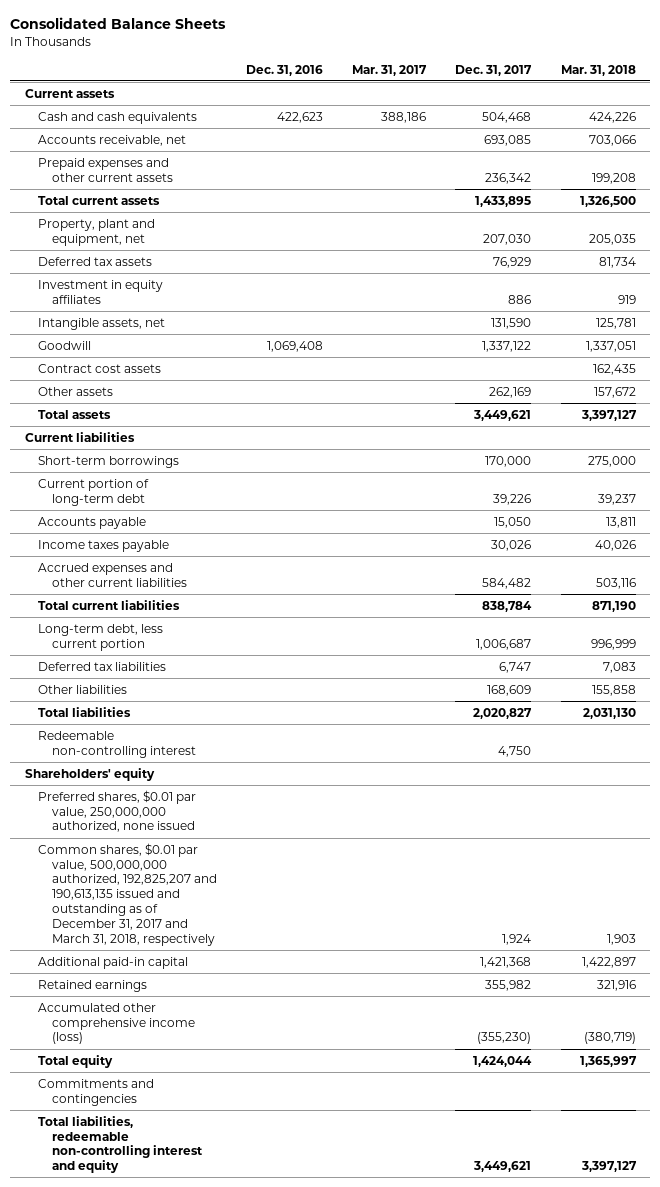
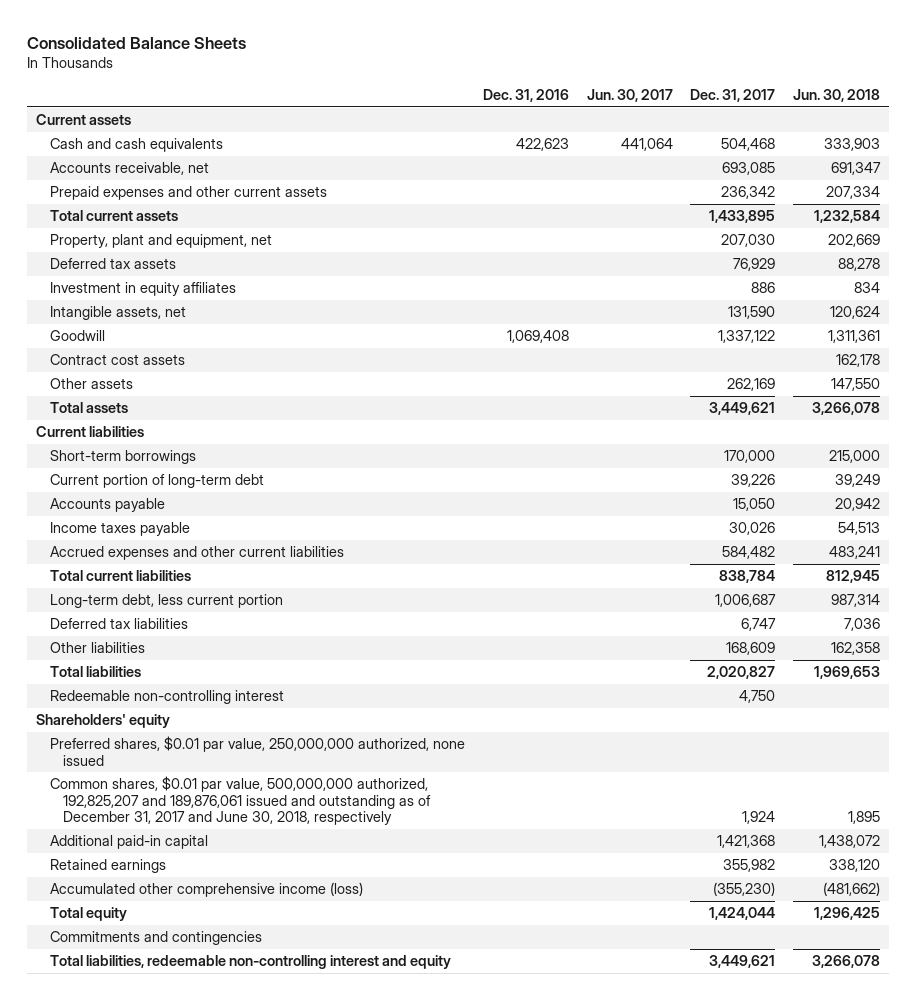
- | Dec. 31, 2016 | Mar. 31, 2017 | Dec. 31, 2017 | Mar. 31, 2018
+ | Dec. 31, 2016 | Jun. 30, 2017 | Dec. 31, 2017 | Jun. 30, 2018
- Common shares, $0.01 par value, 500,000,000 authorized, 192,825,207 and 190,613,135 issued and outstanding as of December 31, 2017 and March 31, 2018, respectively | | | 1,924 | 1,903
+ Common shares, $0.01 par value, 500,000,000 authorized, 192,825,207 and 189,876,061 issued and outstanding as of December 31, 2017 and June 30, 2018, respectively | | | 1,924 | 1,895

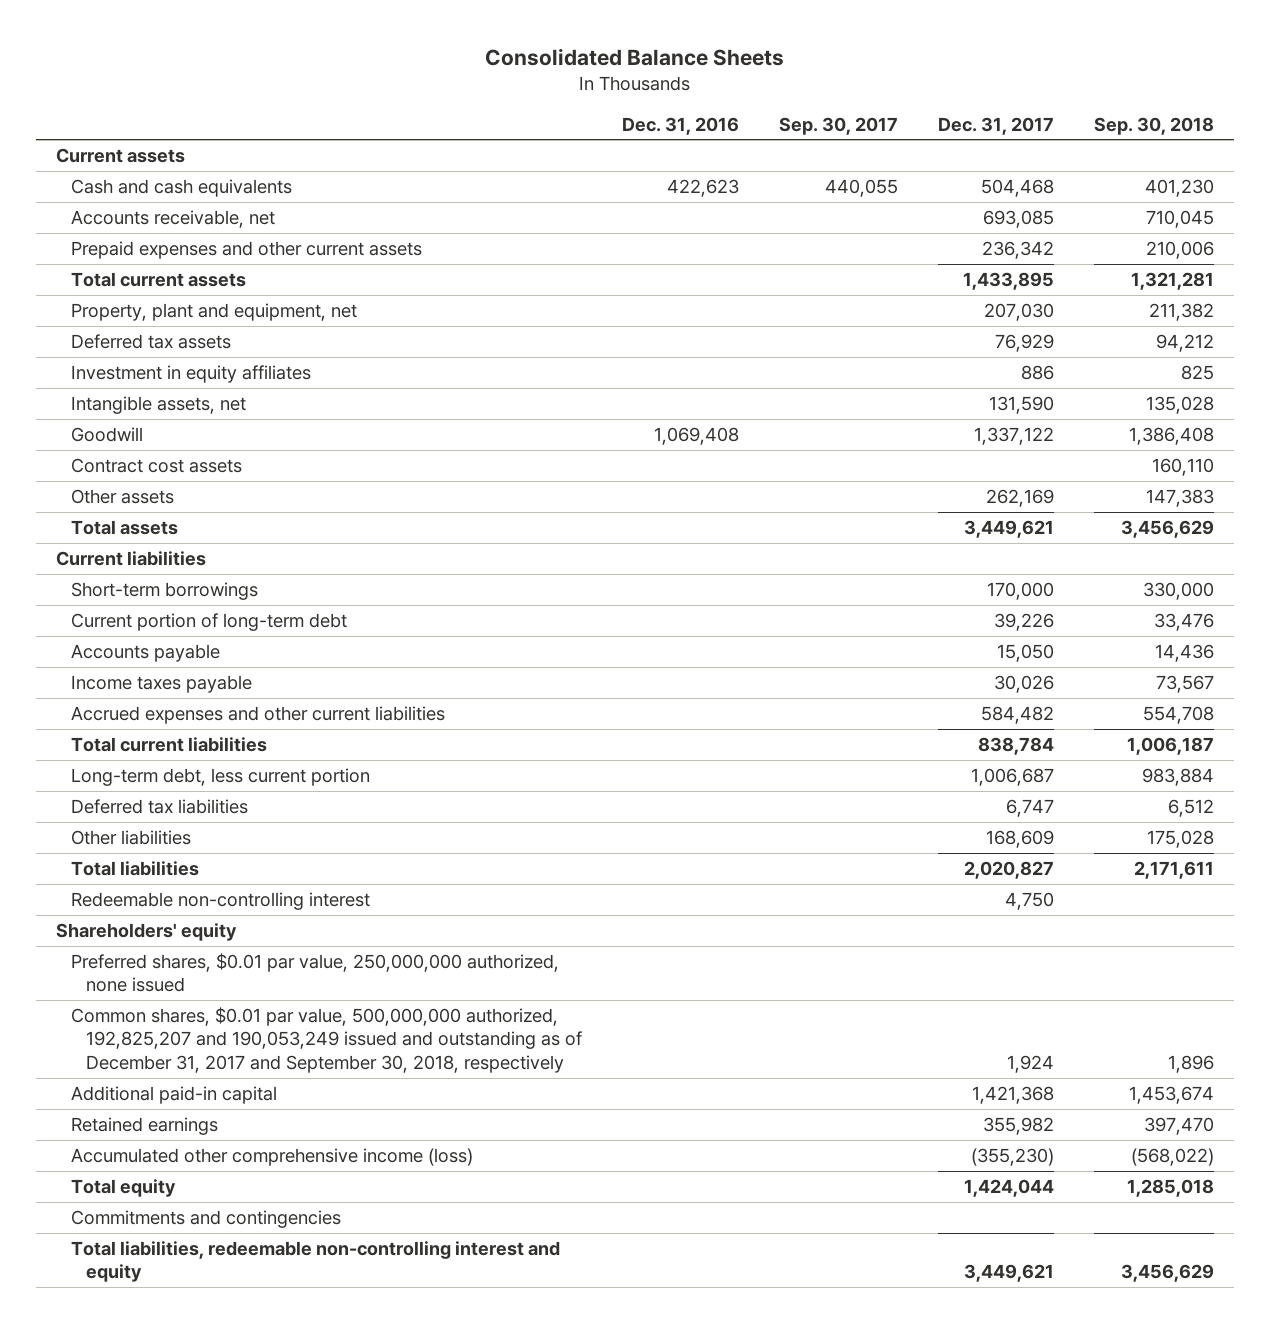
- | Dec. 31, 2016 | Jun. 30, 2017 | Dec. 31, 2017 | Jun. 30, 2018
+ | Dec. 31, 2016 | Sep. 30, 2017 | Dec. 31, 2017 | Sep. 30, 2018
- Common shares, $0.01 par value, 500,000,000 authorized, 192,825,207 and 189,876,061 issued and outstanding as of December 31, 2017 and June 30, 2018, respectively | | | 1,924 | 1,895
+ Common shares, $0.01 par value, 500,000,000 authorized, 192,825,207 and 190,053,249 issued and outstanding as of December 31, 2017 and September 30, 2018, respectively | | | 1,924 | 1,896

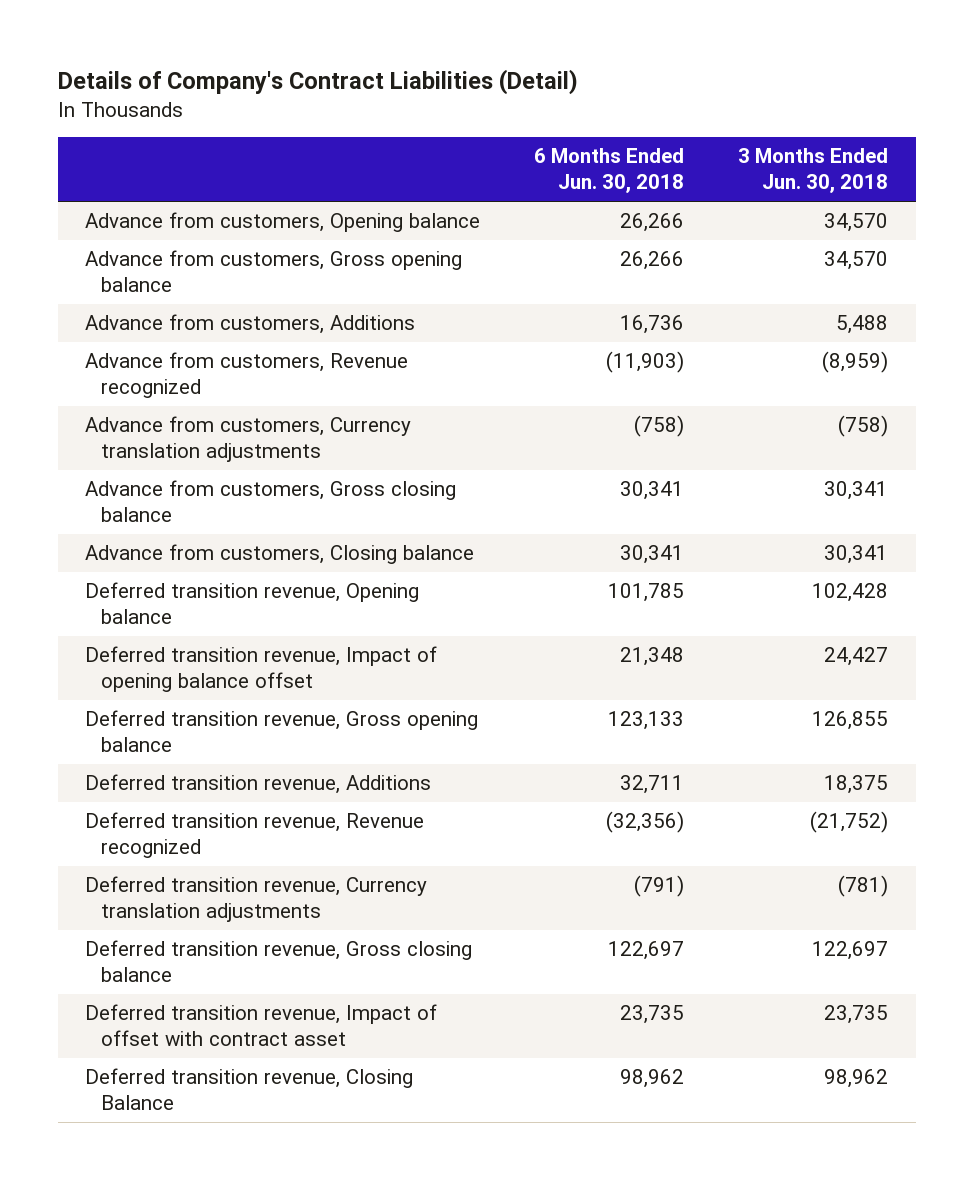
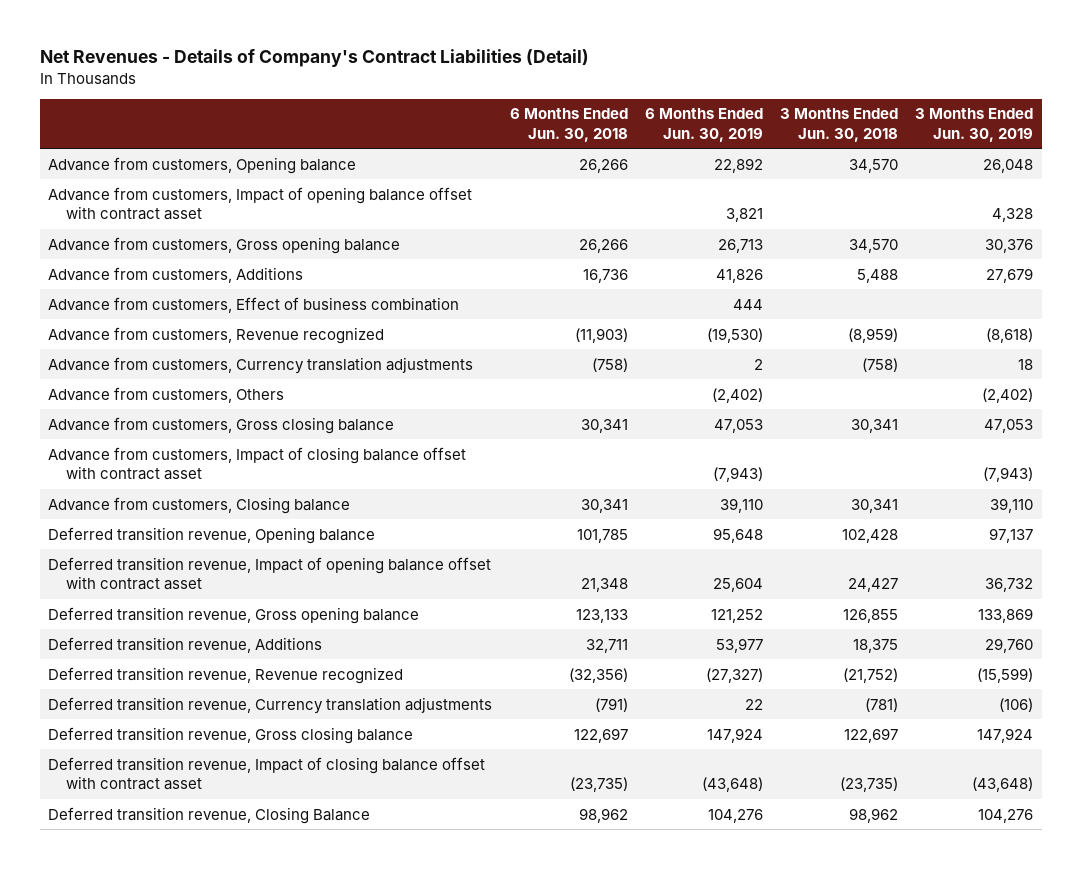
- Details of Company's Contract Liabilities (Detail)
+ Net Revenues - Details of Company's Contract Liabilities (Detail)
- | 6 Months Ended Jun. 30, 2018 | 3 Months Ended Jun. 30, 2018
+ | 6 Months Ended Jun. 30, 2018 | 6 Months Ended Jun. 30, 2019 | 3 Months Ended Jun. 30, 2018 | 3 Months Ended Jun. 30, 2019
+ Advance from customers, Impact of opening balance offset with contract asset | | 3,821 | | 4,328
+ Advance from customers, Effect of business combination | | 444 | |
+ Advance from customers, Others | | (2,402) | | (2,402)
+ Advance from customers, Impact of closing balance offset with contract asset | | (7,943) | | (7,943)
- Deferred transition revenue, Impact of opening balance offset | 21,348 | 24,427
+ Deferred transition revenue, Impact of opening balance offset with contract asset | 21,348 | 25,604 | 24,427 | 36,732
- Deferred transition revenue, Impact of offset with contract asset | 23,735 | 23,735
+ Deferred transition revenue, Impact of closing balance offset with contract asset | (23,735) | (43,648) | (23,735) | (43,648)

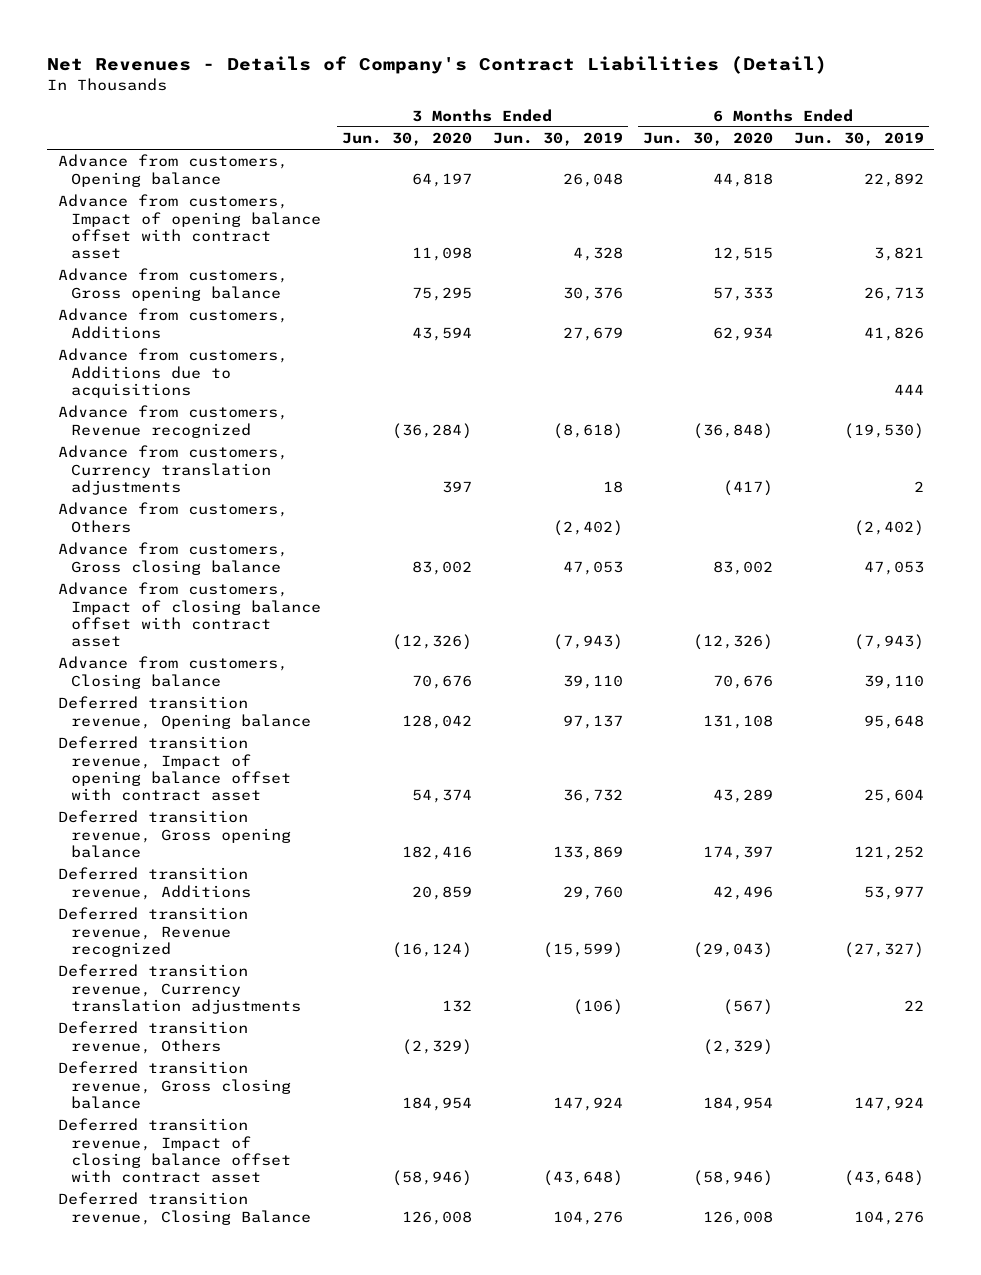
- | 6 Months Ended Jun. 30, 2018 | 6 Months Ended Jun. 30, 2019 | 3 Months Ended Jun. 30, 2018 | 3 Months Ended Jun. 30, 2019
+ | 3 Months Ended Jun. 30, 2020 | 3 Months Ended Jun. 30, 2019 | 6 Months Ended Jun. 30, 2020 | 6 Months Ended Jun. 30, 2019
- Advance from customers, Effect of business combination | | 444 | |
+ Advance from customers, Additions due to acquisitions | | | | 444
+ Deferred transition revenue, Others | (2,329) | | (2,329) |

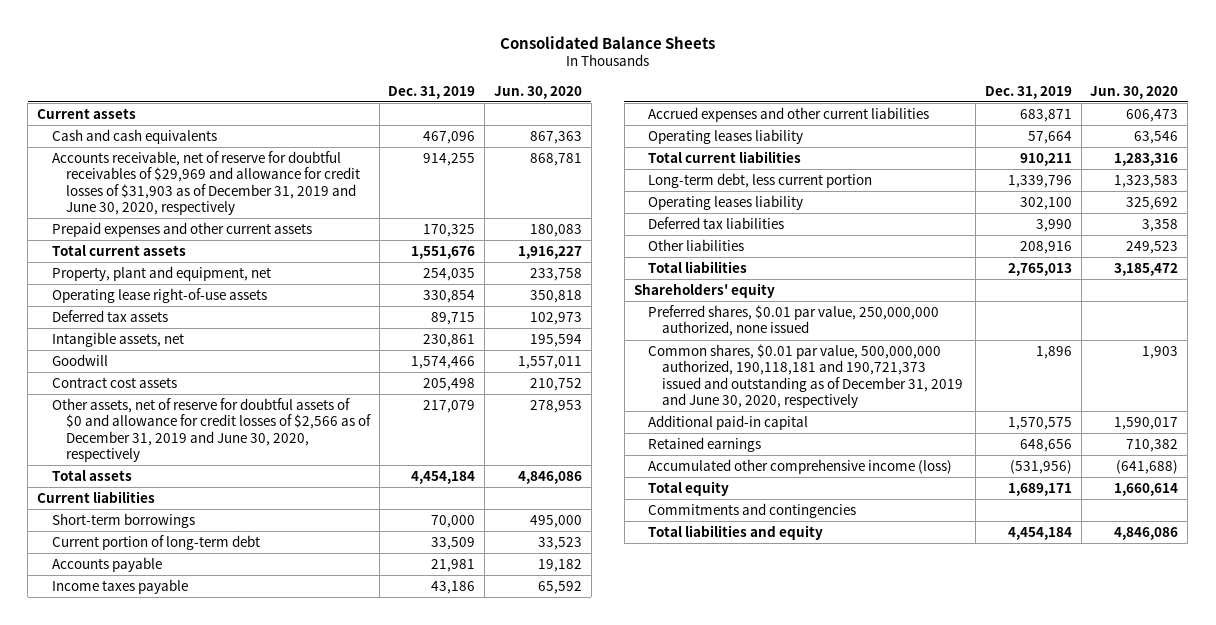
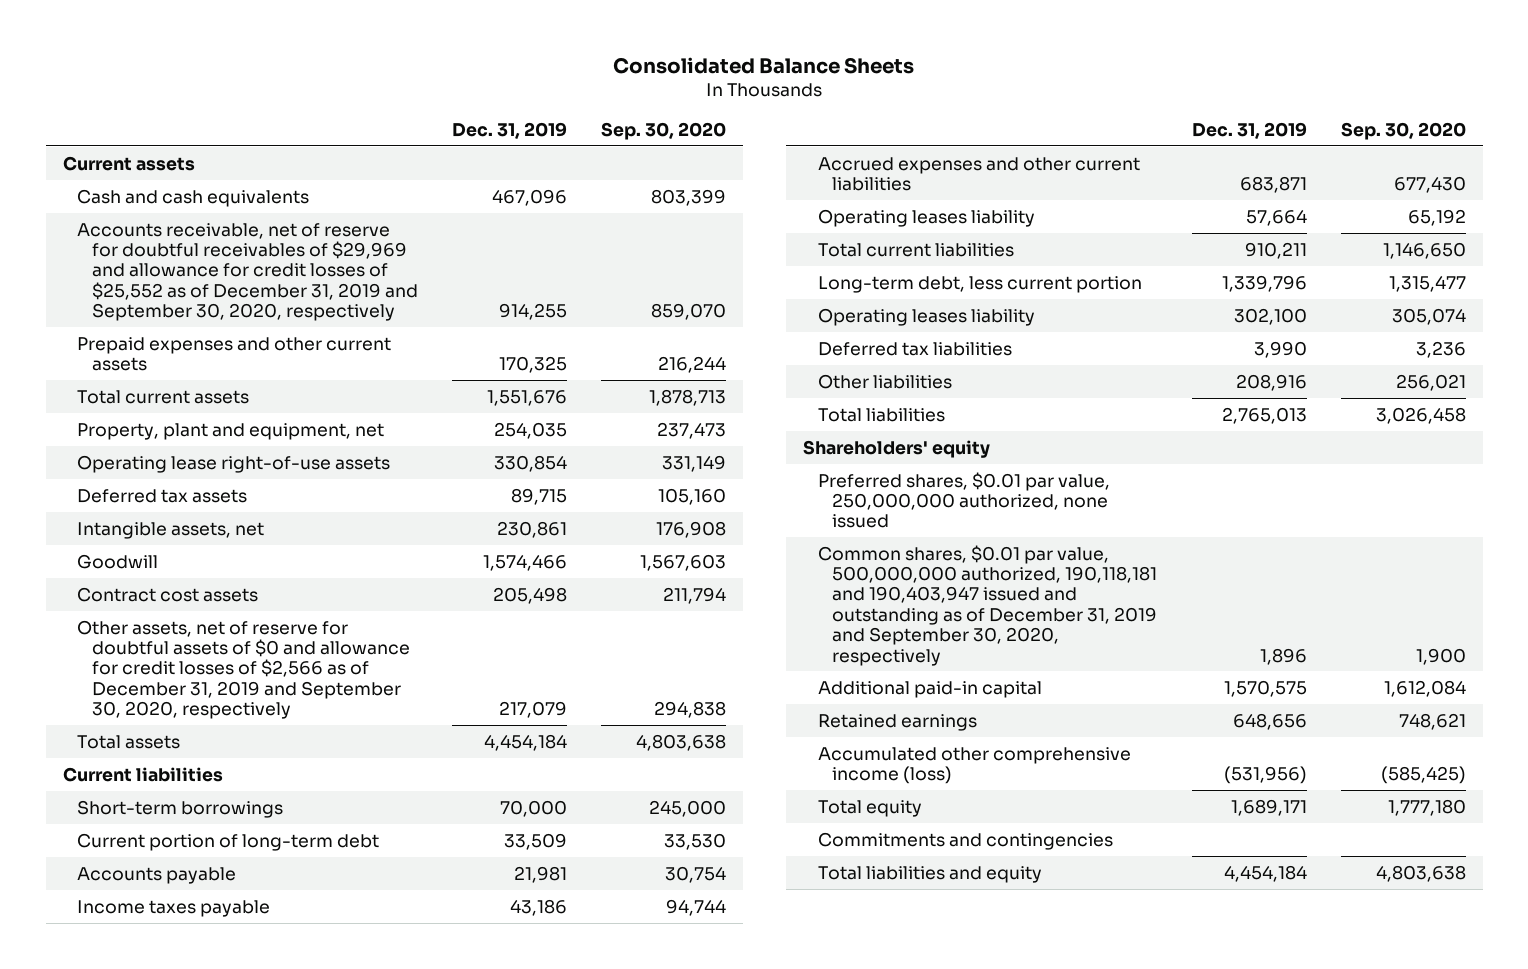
- | Dec. 31, 2019 | Jun. 30, 2020
+ | Dec. 31, 2019 | Sep. 30, 2020
- Accounts receivable, net of reserve for doubtful receivables of $29,969 and allowance for credit losses of $31,903 as of December 31, 2019 and June 30, 2020, respectively | 914,255 | 868,781
+ Accounts receivable, net of reserve for doubtful receivables of $29,969 and allowance for credit losses of $25,552 as of December 31, 2019 and September 30, 2020, respectively | 914,255 | 859,070
- Other assets, net of reserve for doubtful assets of $0 and allowance for credit losses of $2,566 as of December 31, 2019 and June 30, 2020, respectively | 217,079 | 278,953
+ Other assets, net of reserve for doubtful assets of $0 and allowance for credit losses of $2,566 as of December 31, 2019 and September 30, 2020, respectively | 217,079 | 294,838
- Common shares, $0.01 par value, 500,000,000 authorized, 190,118,181 and 190,721,373 issued and outstanding as of December 31, 2019 and June 30, 2020, respectively | 1,896 | 1,903
+ Common shares, $0.01 par value, 500,000,000 authorized, 190,118,181 and 190,403,947 issued and outstanding as of December 31, 2019 and September 30, 2020, respectively | 1,896 | 1,900

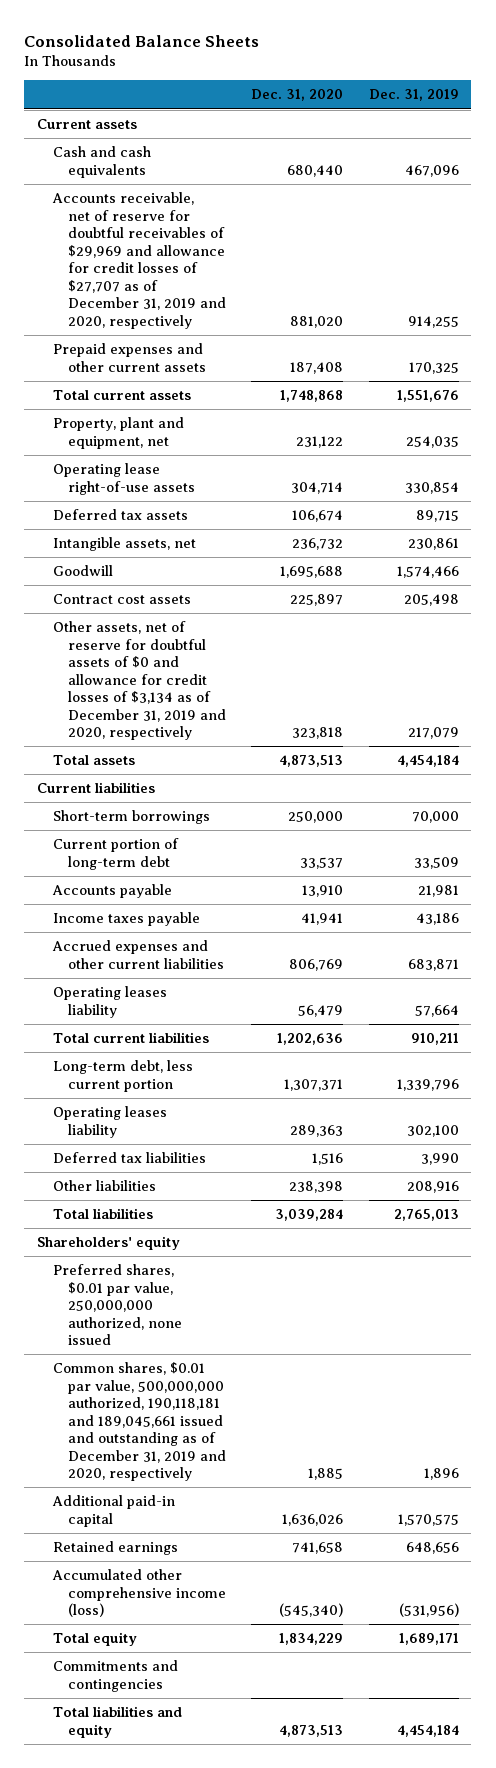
- | Dec. 31, 2019 | Sep. 30, 2020
+ | Dec. 31, 2020 | Dec. 31, 2019
- Accounts receivable, net of reserve for doubtful receivables of $29,969 and allowance for credit losses of $25,552 as of December 31, 2019 and September 30, 2020, respectively | 914,255 | 859,070
+ Accounts receivable, net of reserve for doubtful receivables of $29,969 and allowance for credit losses of $27,707 as of December 31, 2019 and 2020, respectively | 881,020 | 914,255
- Other assets, net of reserve for doubtful assets of $0 and allowance for credit losses of $2,566 as of December 31, 2019 and September 30, 2020, respectively | 217,079 | 294,838
+ Other assets, net of reserve for doubtful assets of $0 and allowance for credit losses of $3,134 as of December 31, 2019 and 2020, respectively | 323,818 | 217,079
- Common shares, $0.01 par value, 500,000,000 authorized, 190,118,181 and 190,403,947 issued and outstanding as of December 31, 2019 and September 30, 2020, respectively | 1,896 | 1,900
+ Common shares, $0.01 par value, 500,000,000 authorized, 190,118,181 and 189,045,661 issued and outstanding as of December 31, 2019 and 2020, respectively | 1,885 | 1,896

